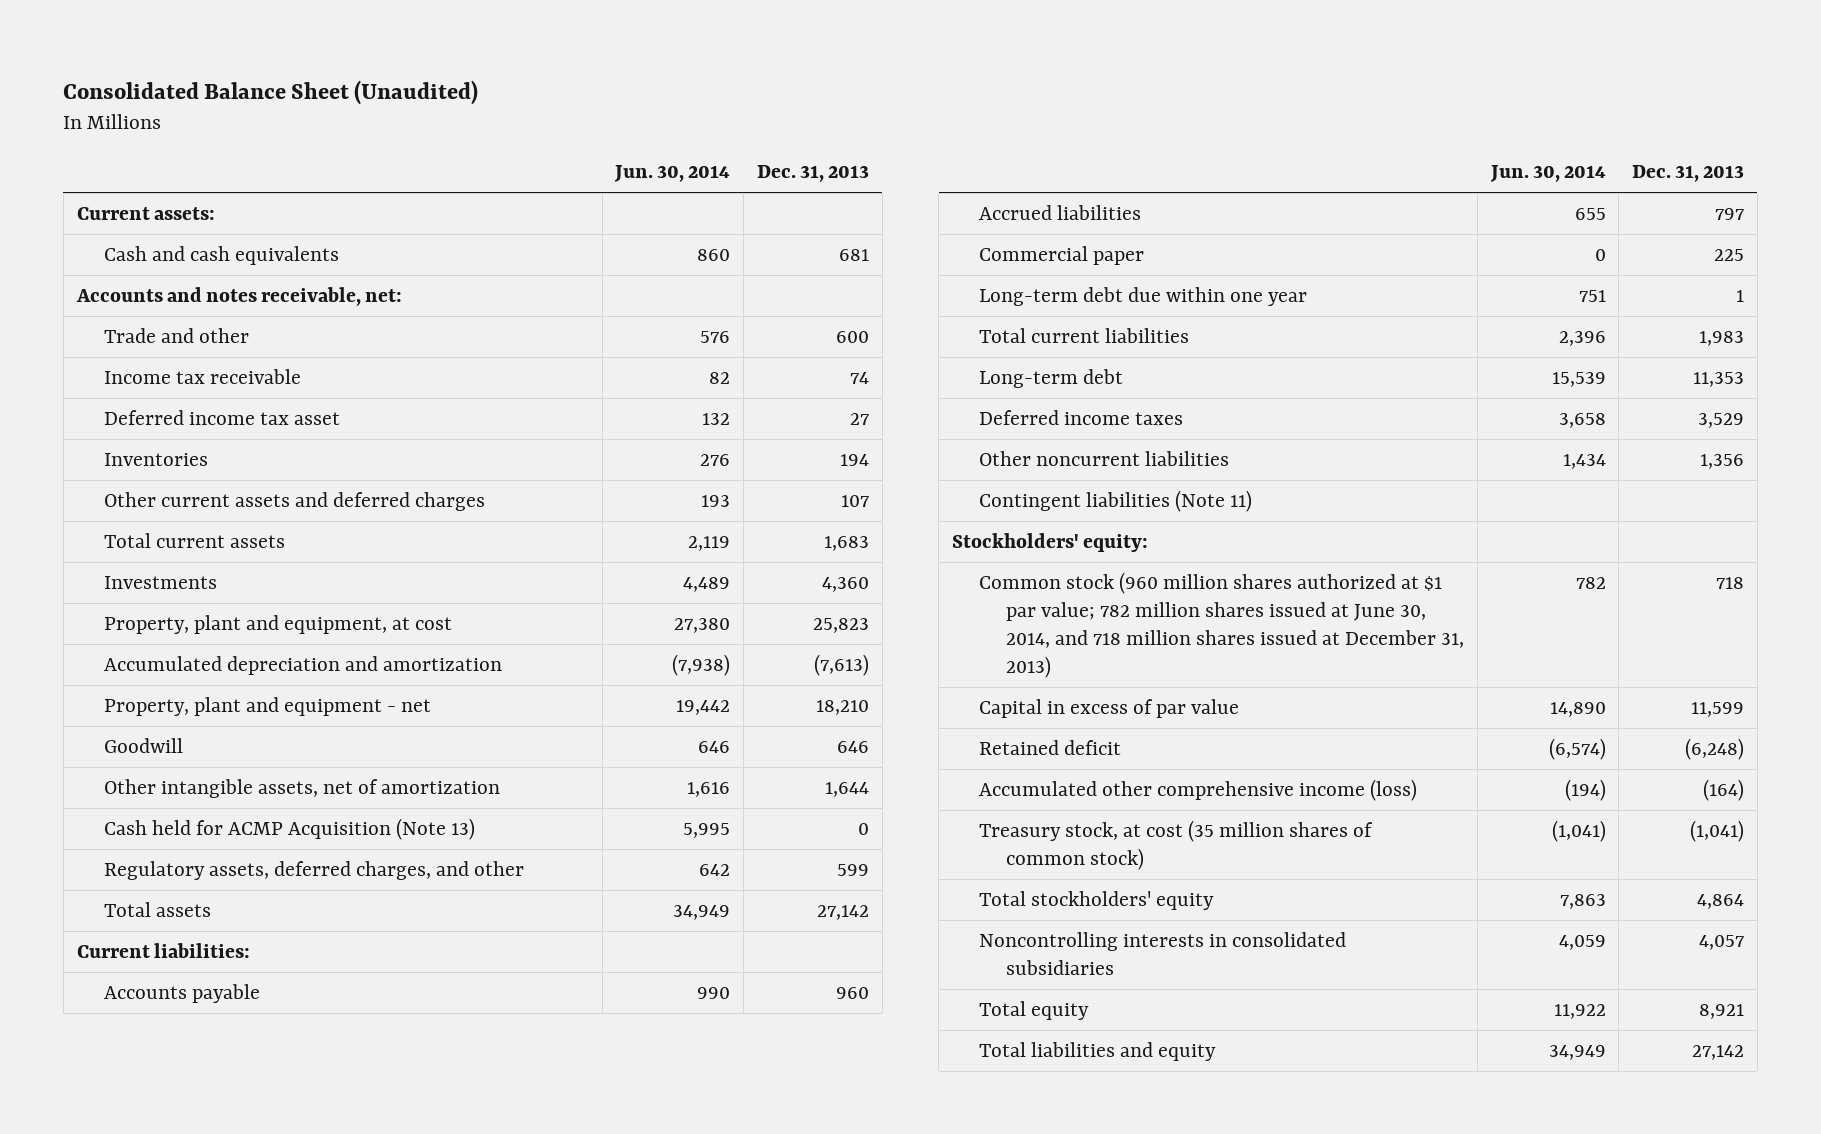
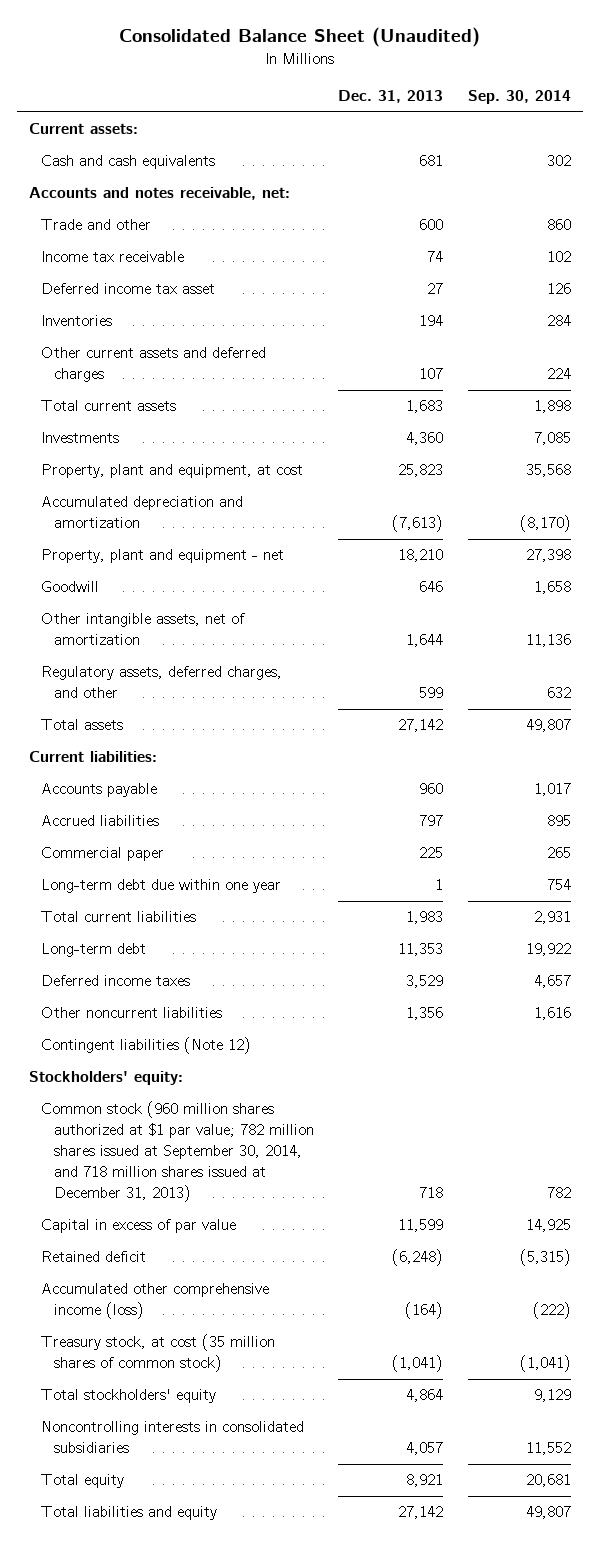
- | Jun. 30, 2014 | Dec. 31, 2013
+ | Dec. 31, 2013 | Sep. 30, 2014
- Cash held for ACMP Acquisition (Note 13) | 5,995 | 0
- Contingent liabilities (Note 11)
+ Contingent liabilities (Note 12)
- Common stock (960 million shares authorized at $1 par value; 782 million shares issued at June 30, 2014, and 718 million shares issued at December 31, 2013) | 782 | 718
+ Common stock (960 million shares authorized at $1 par value; 782 million shares issued at September 30, 2014, and 718 million shares issued at December 31, 2013) | 718 | 782

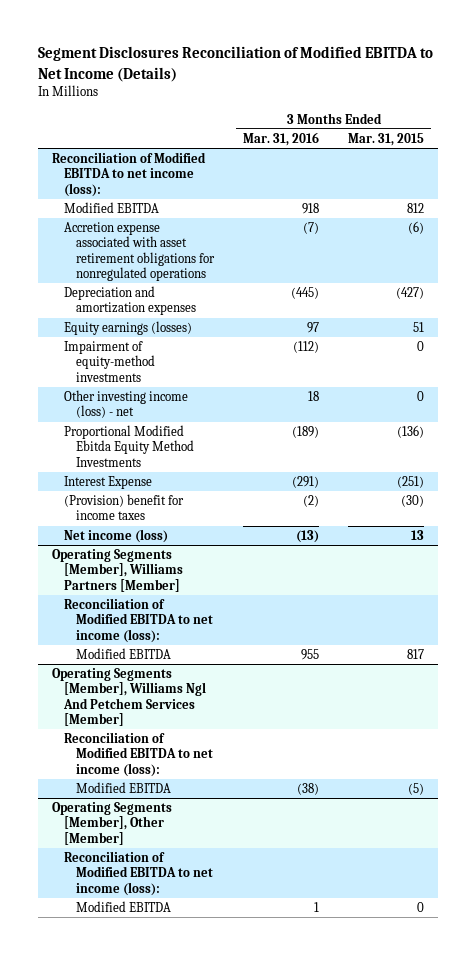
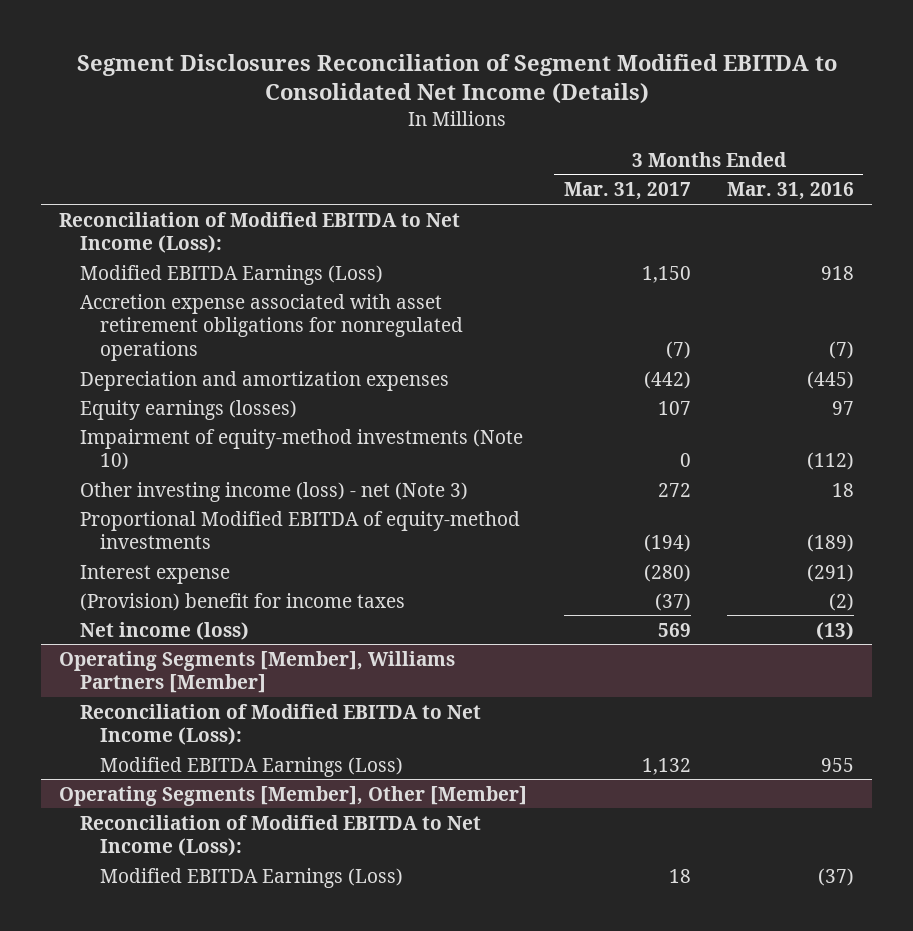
- Segment Disclosures Reconciliation of Modified EBITDA to Net Income (Details)
+ Segment Disclosures Reconciliation of Segment Modified EBITDA to Consolidated Net Income (Details)
- | 3 Months Ended Mar. 31, 2016 | 3 Months Ended Mar. 31, 2015
+ | 3 Months Ended Mar. 31, 2017 | 3 Months Ended Mar. 31, 2016
- Reconciliation of Modified EBITDA to net income (loss):
- Modified EBITDA | 918 | 812
+ Reconciliation of Modified EBITDA to Net Income (Loss):
+ Modified EBITDA Earnings (Loss) | 1,150 | 918
- Impairment of equity-method investments | (112) | 0
- Other investing income (loss) - net | 18 | 0
- Proportional Modified Ebitda Equity Method Investments | (189) | (136)
- Interest Expense | (291) | (251)
+ Impairment of equity-method investments (Note 10) | 0 | (112)
+ Other investing income (loss) - net (Note 3) | 272 | 18
+ Proportional Modified EBITDA of equity-method investments | (194) | (189)
+ Interest expense | (280) | (291)
@ Operating Segments [Member], Williams Partners [Member]
- Reconciliation of Modified EBITDA to net income (loss):
- Modified EBITDA | 955 | 817
- Operating Segments [Member], Williams Ngl And Petchem Services [Member]
- Reconciliation of Modified EBITDA to net income (loss):
- Modified EBITDA | (38) | (5)
@ Operating Segments [Member], Williams Partners [Member]
+ Reconciliation of Modified EBITDA to Net Income (Loss):
+ Modified EBITDA Earnings (Loss) | 1,132 | 955
@ Operating Segments [Member], Other [Member]
- Reconciliation of Modified EBITDA to net income (loss):
- Modified EBITDA | 1 | 0
+ Reconciliation of Modified EBITDA to Net Income (Loss):
+ Modified EBITDA Earnings (Loss) | 18 | (37)

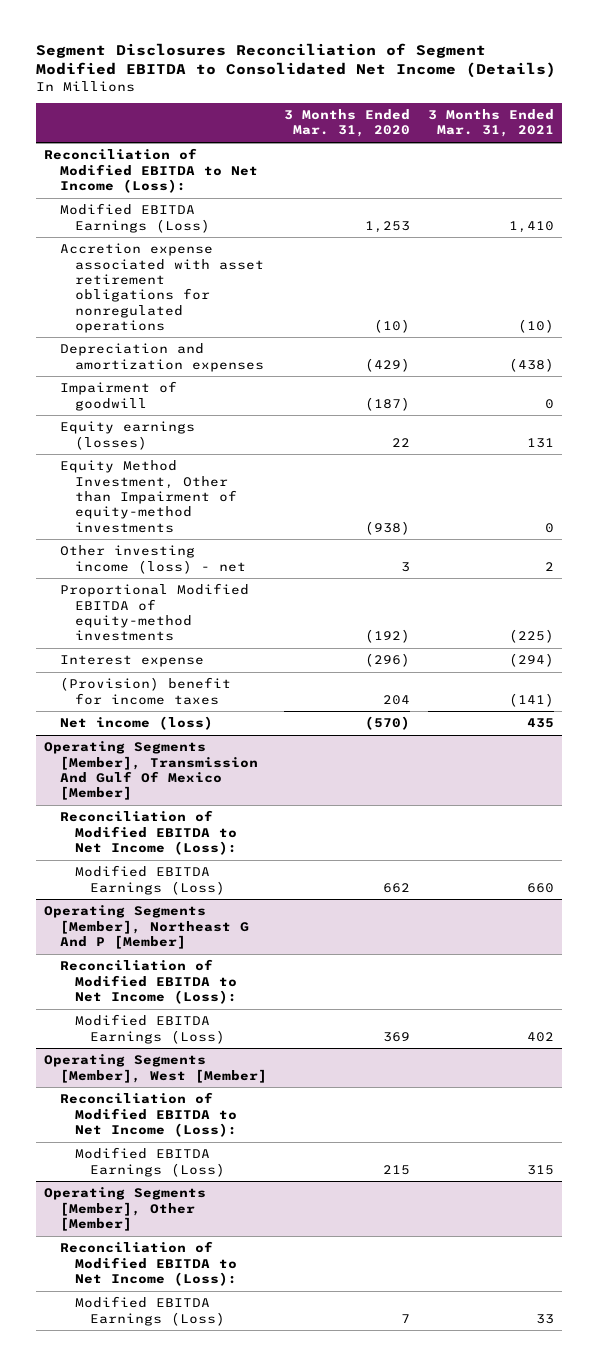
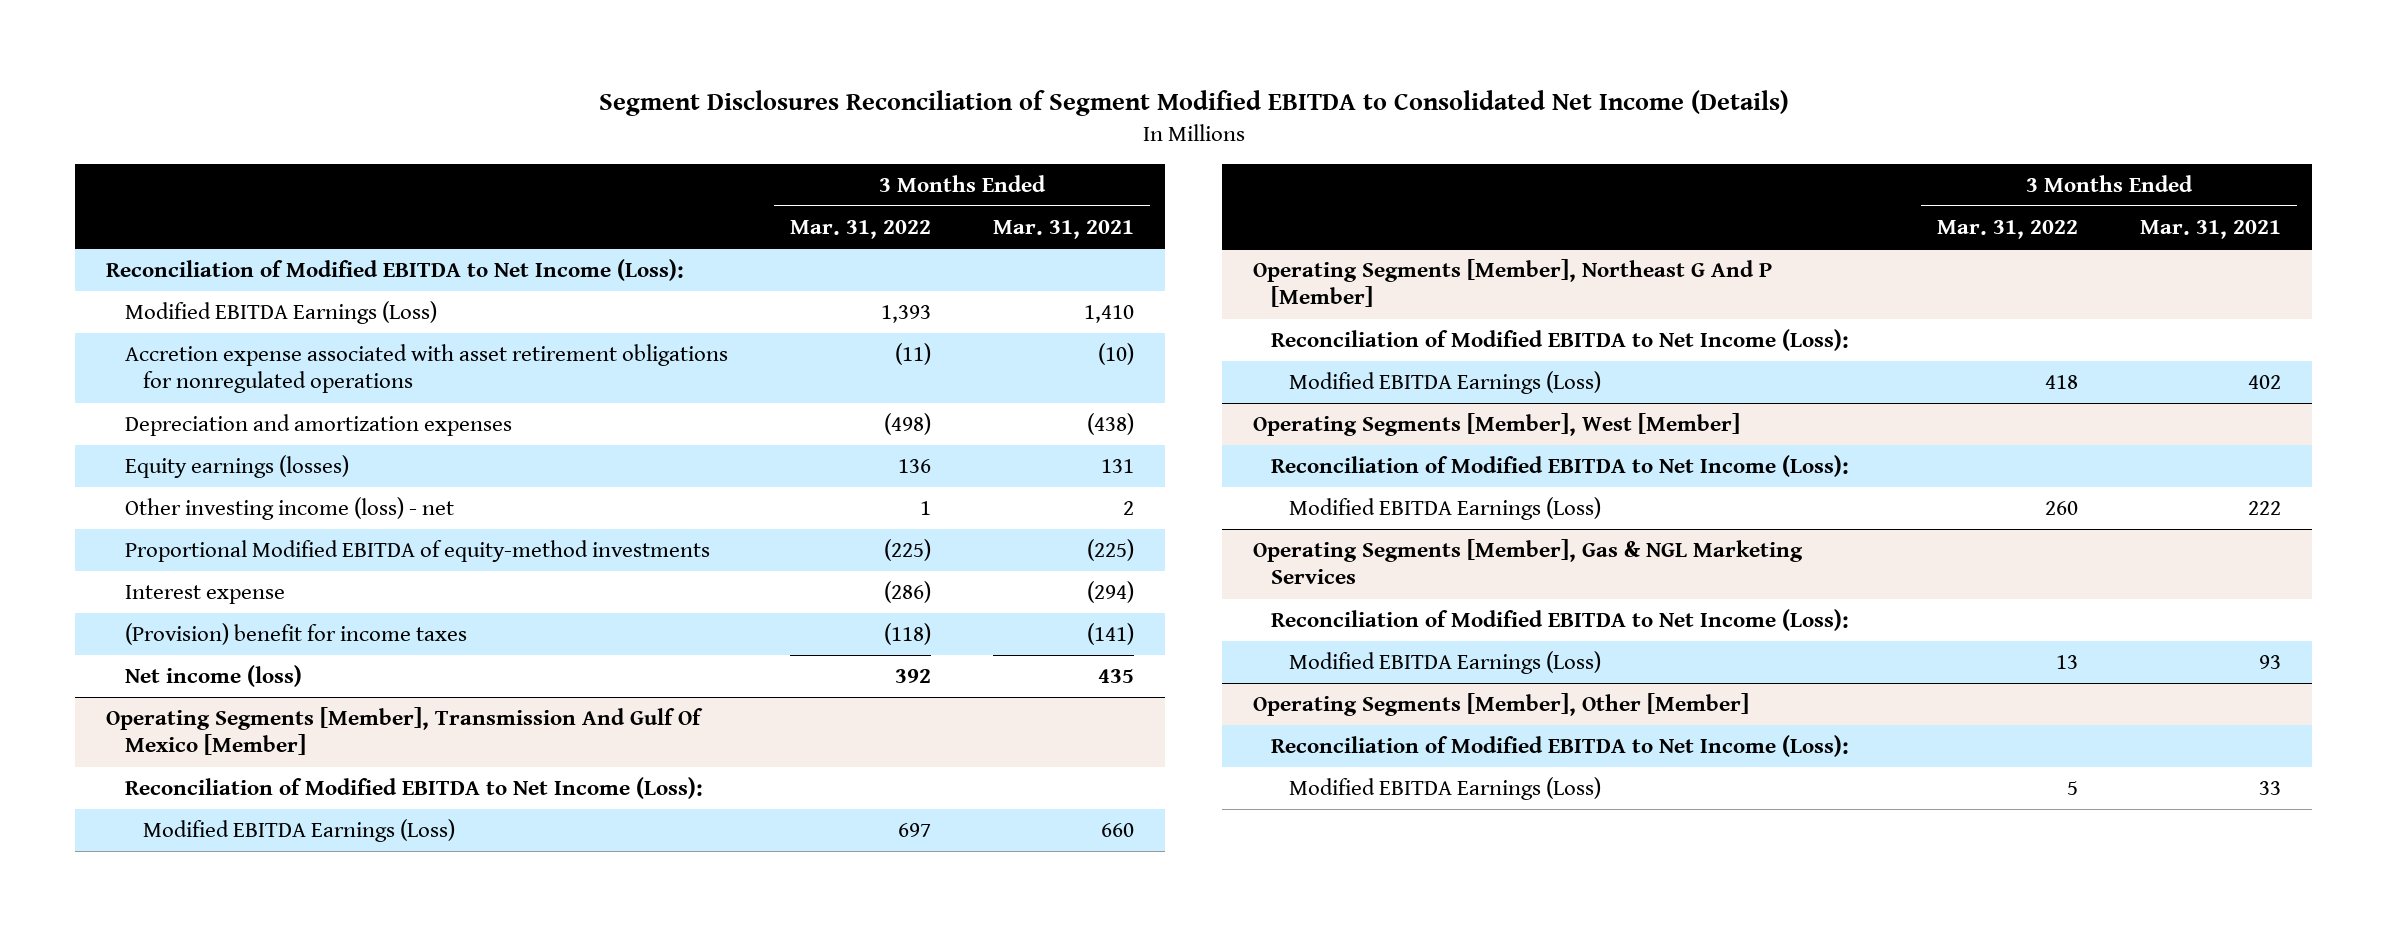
- | 3 Months Ended Mar. 31, 2020 | 3 Months Ended Mar. 31, 2021
+ | 3 Months Ended Mar. 31, 2022 | 3 Months Ended Mar. 31, 2021
- Impairment of goodwill | (187) | 0
- Equity Method Investment, Other than Impairment of equity-method investments | (938) | 0
@ Operating Segments [Member], West [Member]
- Modified EBITDA Earnings (Loss) | 215 | 315
+ Modified EBITDA Earnings (Loss) | 260 | 222
+ Operating Segments [Member], Gas & NGL Marketing Services
+ Reconciliation of Modified EBITDA to Net Income (Loss):
+ Modified EBITDA Earnings (Loss) | 13 | 93

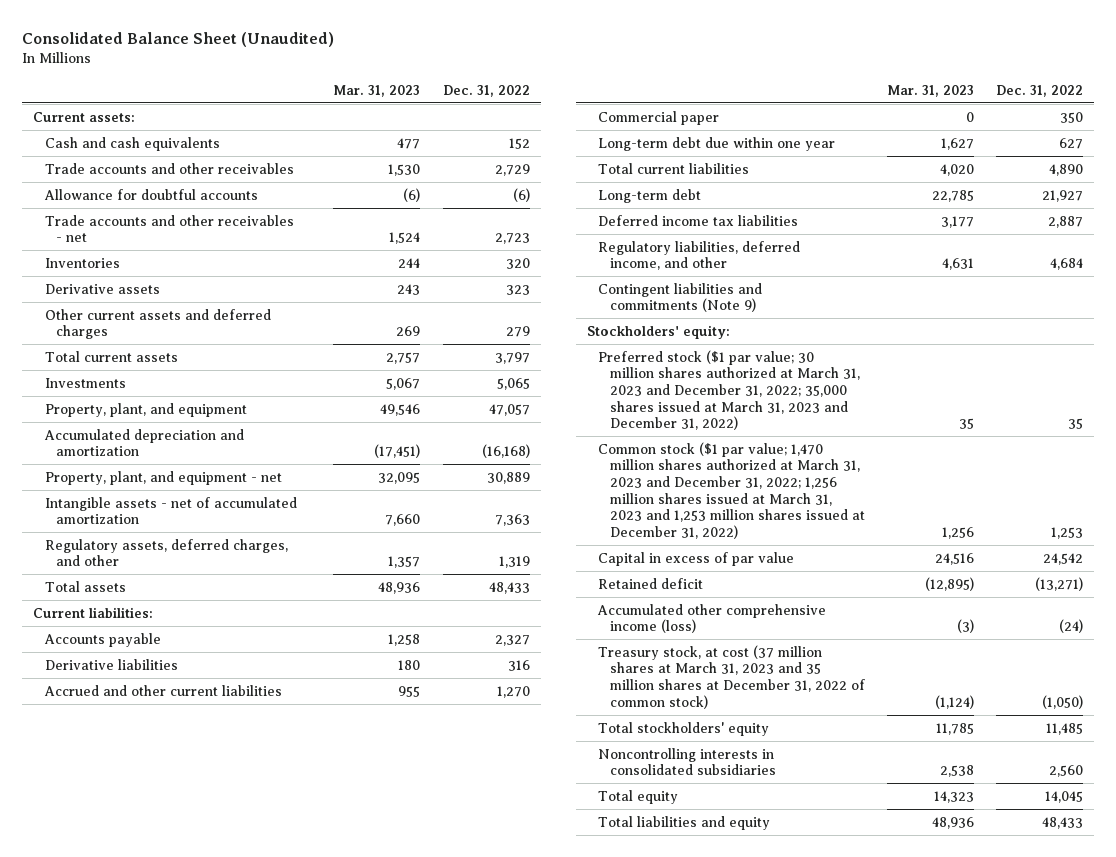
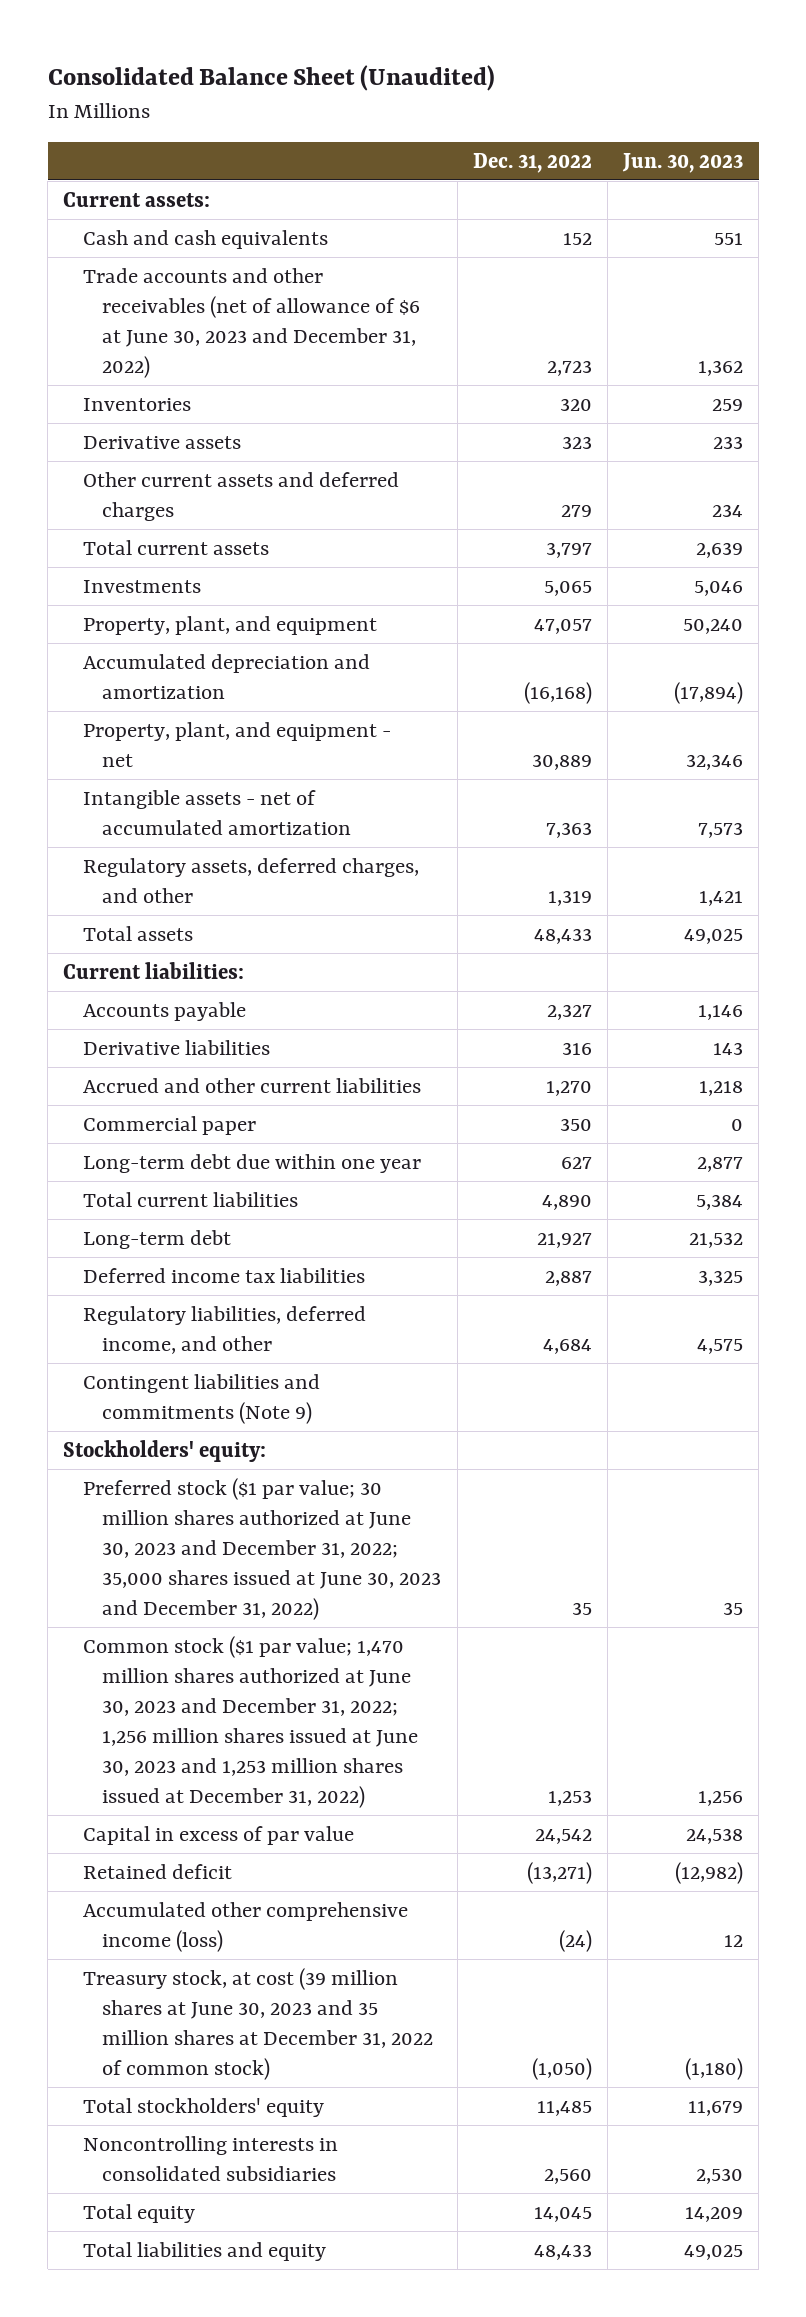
- | Mar. 31, 2023 | Dec. 31, 2022
+ | Dec. 31, 2022 | Jun. 30, 2023
- Trade accounts and other receivables | 1,530 | 2,729
- Allowance for doubtful accounts | (6) | (6)
- Trade accounts and other receivables - net | 1,524 | 2,723
+ Trade accounts and other receivables (net of allowance of $6 at June 30, 2023 and December 31, 2022) | 2,723 | 1,362
- Preferred stock ($1 par value; 30 million shares authorized at March 31, 2023 and December 31, 2022; 35,000 shares issued at March 31, 2023 and December 31, 2022) | 35 | 35
- Common stock ($1 par value; 1,470 million shares authorized at March 31, 2023 and December 31, 2022; 1,256 million shares issued at March 31, 2023 and 1,253 million shares issued at December 31, 2022) | 1,256 | 1,253
+ Preferred stock ($1 par value; 30 million shares authorized at June 30, 2023 and December 31, 2022; 35,000 shares issued at June 30, 2023 and December 31, 2022) | 35 | 35
+ Common stock ($1 par value; 1,470 million shares authorized at June 30, 2023 and December 31, 2022; 1,256 million shares issued at June 30, 2023 and 1,253 million shares issued at December 31, 2022) | 1,253 | 1,256
- Treasury stock, at cost (37 million shares at March 31, 2023 and 35 million shares at December 31, 2022 of common stock) | (1,124) | (1,050)
+ Treasury stock, at cost (39 million shares at June 30, 2023 and 35 million shares at December 31, 2022 of common stock) | (1,050) | (1,180)

